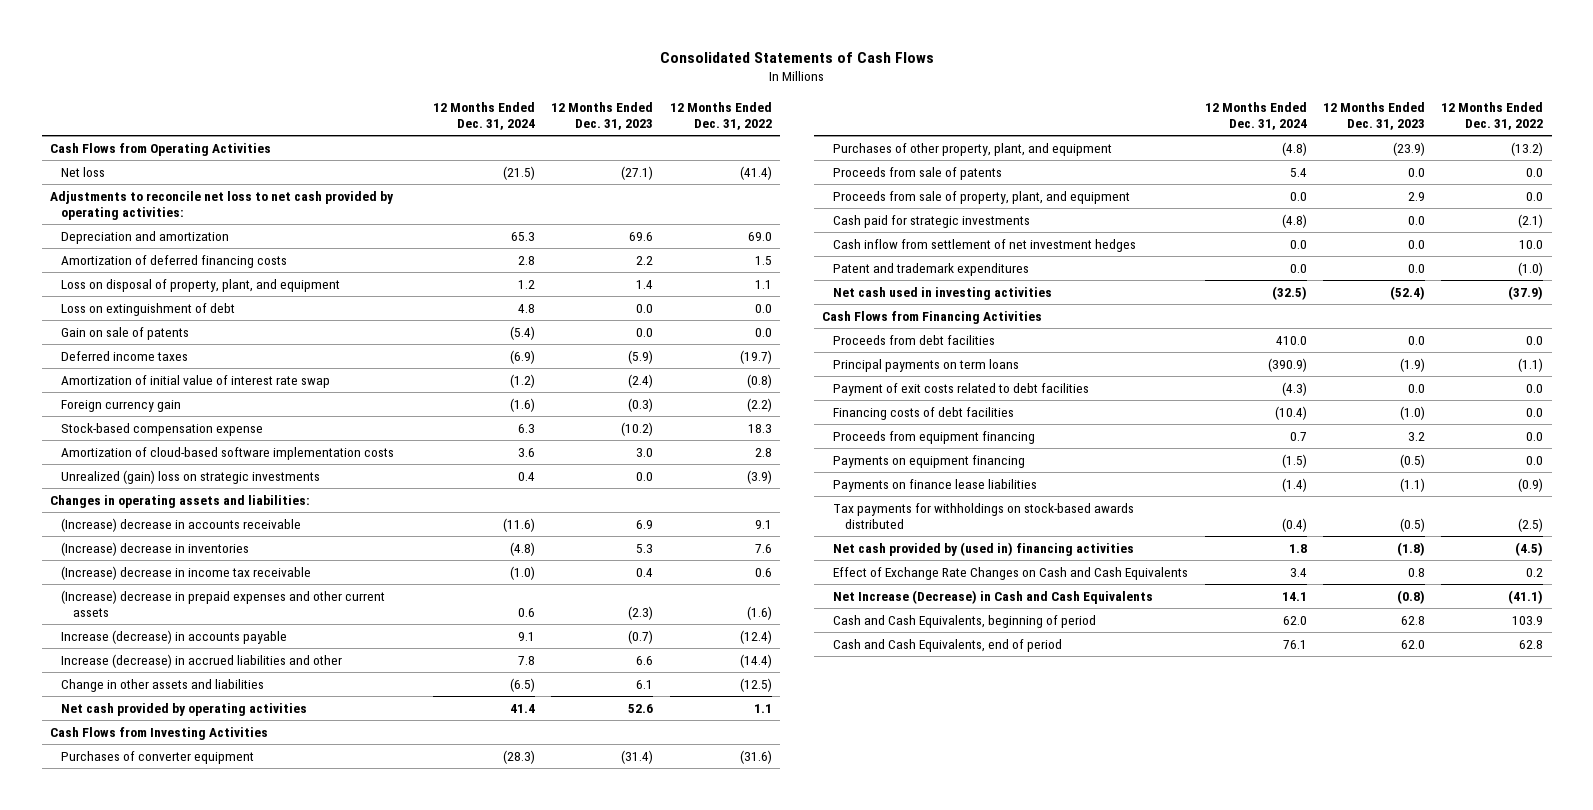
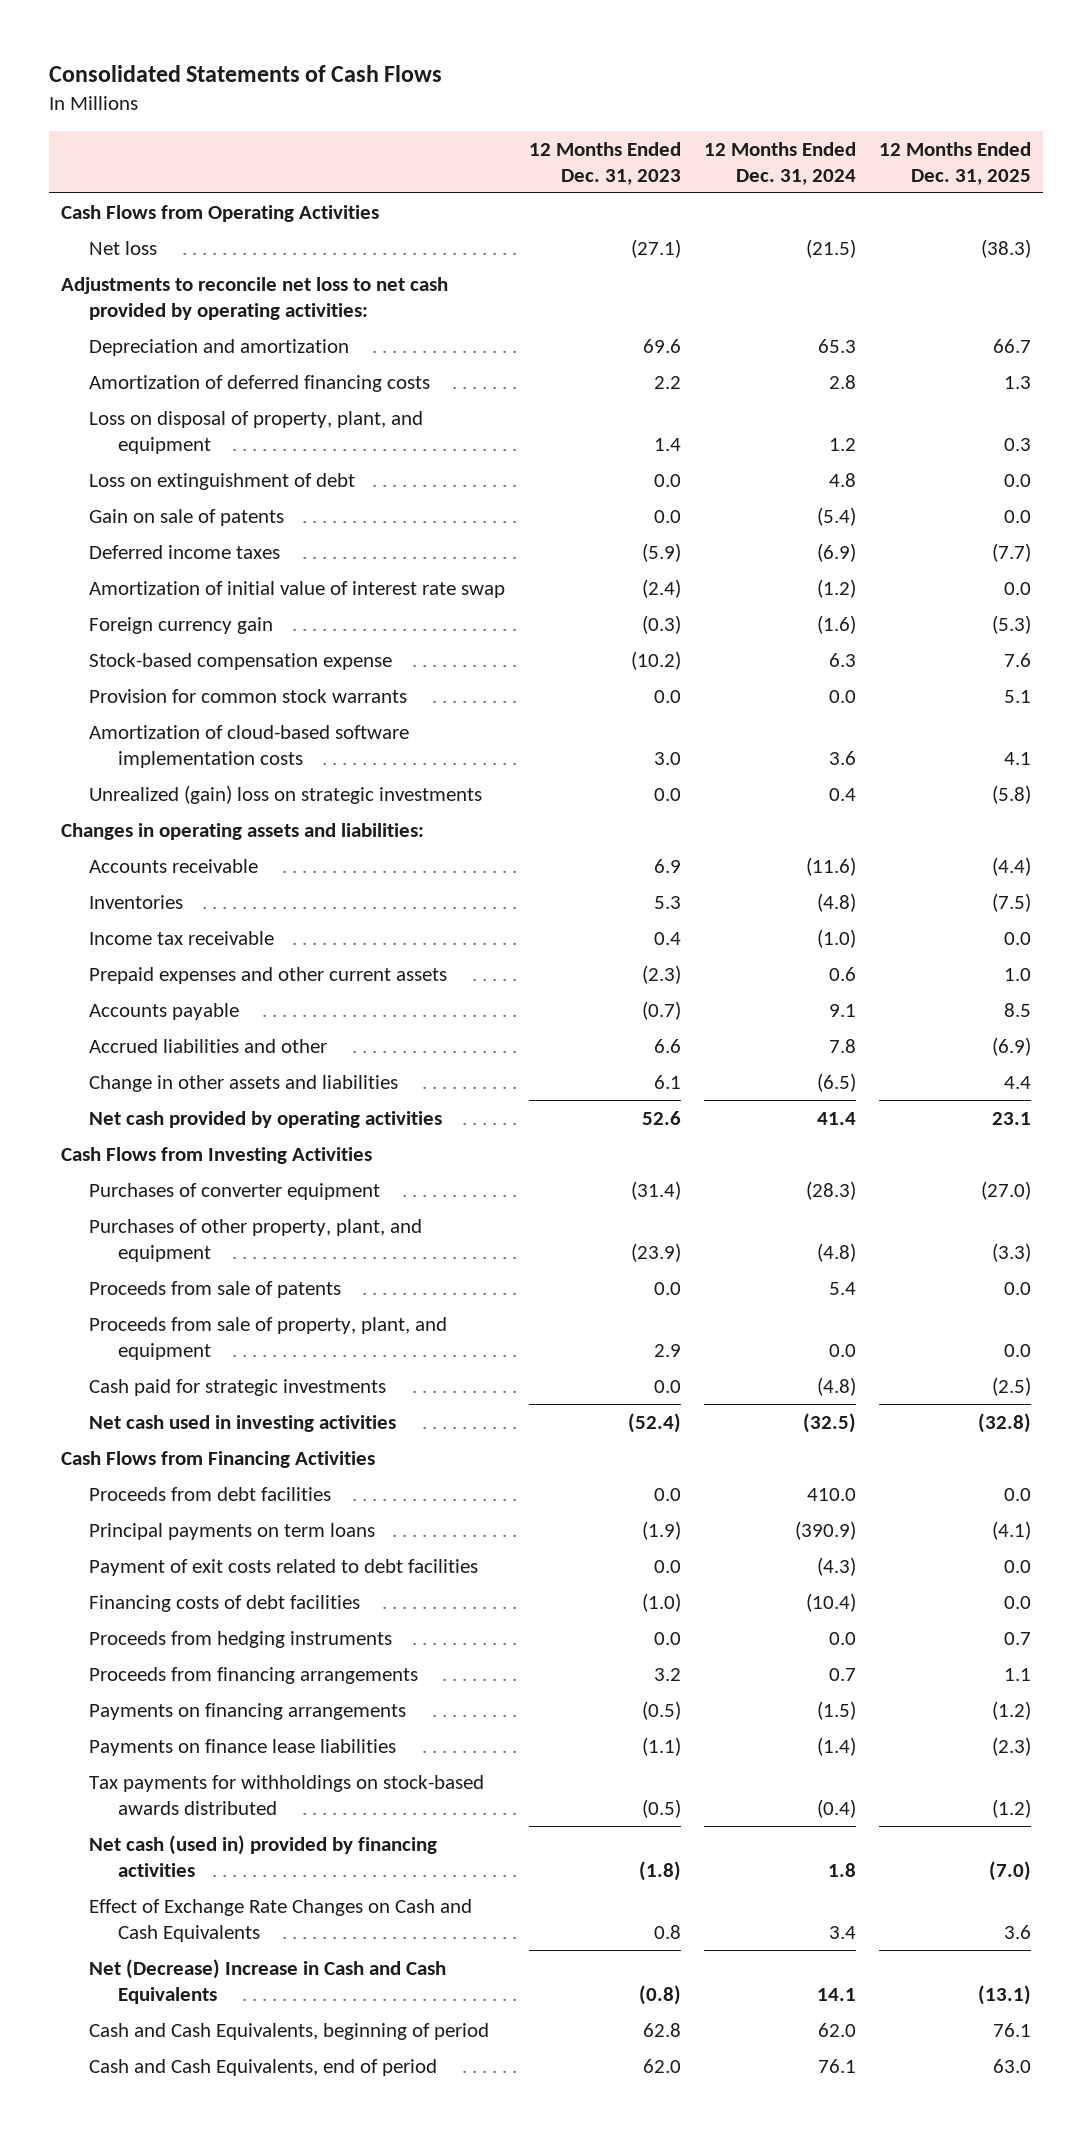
- | 12 Months Ended Dec. 31, 2024 | 12 Months Ended Dec. 31, 2023 | 12 Months Ended Dec. 31, 2022
+ | 12 Months Ended Dec. 31, 2023 | 12 Months Ended Dec. 31, 2024 | 12 Months Ended Dec. 31, 2025
+ Provision for common stock warrants | 0.0 | 0.0 | 5.1
- (Increase) decrease in accounts receivable | (11.6) | 6.9 | 9.1
- (Increase) decrease in inventories | (4.8) | 5.3 | 7.6
- (Increase) decrease in income tax receivable | (1.0) | 0.4 | 0.6
- (Increase) decrease in prepaid expenses and other current assets | 0.6 | (2.3) | (1.6)
- Increase (decrease) in accounts payable | 9.1 | (0.7) | (12.4)
- Increase (decrease) in accrued liabilities and other | 7.8 | 6.6 | (14.4)
+ Accounts receivable | 6.9 | (11.6) | (4.4)
+ Inventories | 5.3 | (4.8) | (7.5)
+ Income tax receivable | 0.4 | (1.0) | 0.0
+ Prepaid expenses and other current assets | (2.3) | 0.6 | 1.0
+ Accounts payable | (0.7) | 9.1 | 8.5
+ Accrued liabilities and other | 6.6 | 7.8 | (6.9)
- Cash inflow from settlement of net investment hedges | 0.0 | 0.0 | 10.0
- Patent and trademark expenditures | 0.0 | 0.0 | (1.0)
- Proceeds from equipment financing | 0.7 | 3.2 | 0.0
- Payments on equipment financing | (1.5) | (0.5) | 0.0
+ Proceeds from hedging instruments | 0.0 | 0.0 | 0.7
+ Proceeds from financing arrangements | 3.2 | 0.7 | 1.1
+ Payments on financing arrangements | (0.5) | (1.5) | (1.2)
- Net cash provided by (used in) financing activities | 1.8 | (1.8) | (4.5)
+ Net cash (used in) provided by financing activities | (1.8) | 1.8 | (7.0)
- Net Increase (Decrease) in Cash and Cash Equivalents | 14.1 | (0.8) | (41.1)
+ Net (Decrease) Increase in Cash and Cash Equivalents | (0.8) | 14.1 | (13.1)

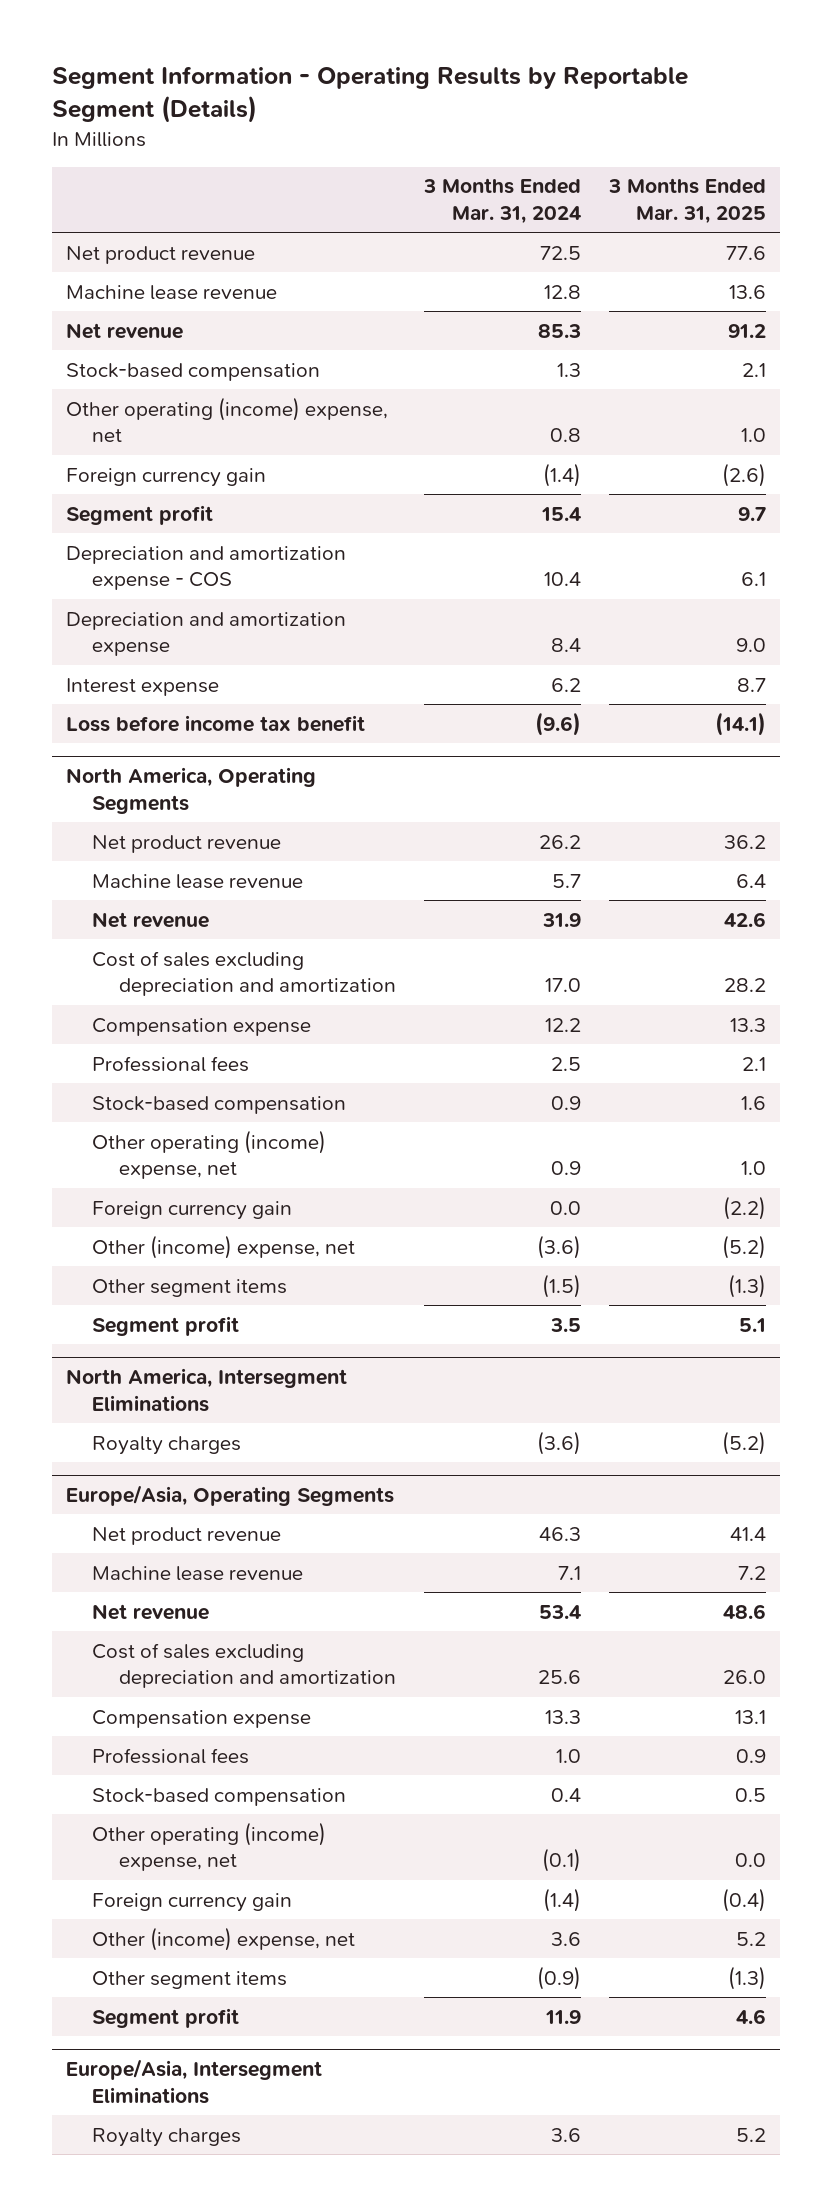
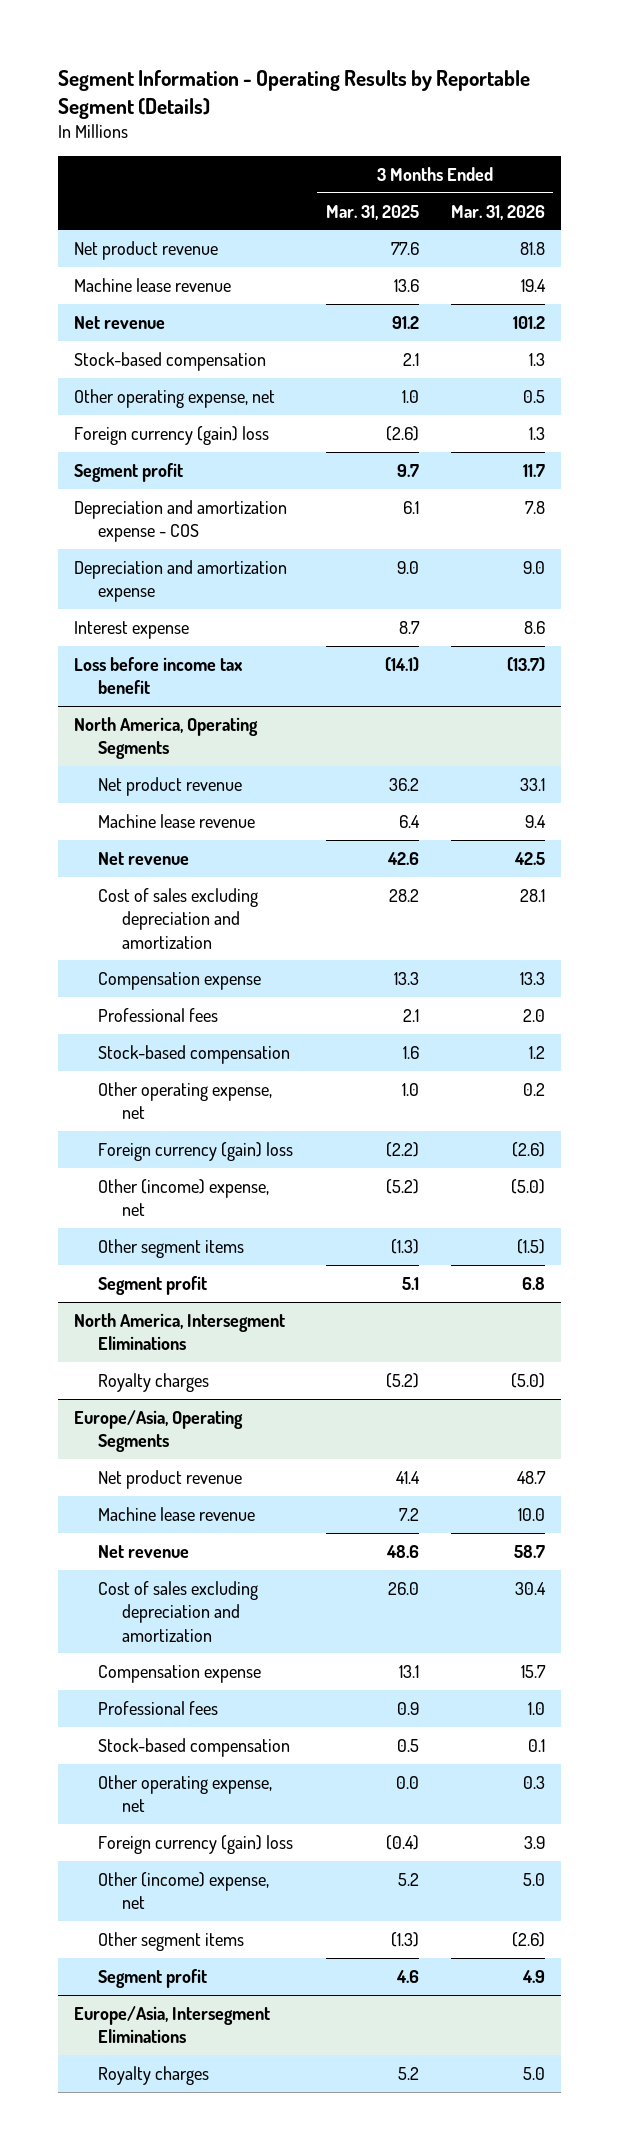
- | 3 Months Ended Mar. 31, 2024 | 3 Months Ended Mar. 31, 2025
+ | 3 Months Ended Mar. 31, 2025 | 3 Months Ended Mar. 31, 2026
- Other operating (income) expense, net | 0.8 | 1.0
- Foreign currency gain | (1.4) | (2.6)
+ Other operating expense, net | 1.0 | 0.5
+ Foreign currency (gain) loss | (2.6) | 1.3
@ North America, Operating Segments
- Other operating (income) expense, net | 0.9 | 1.0
- Foreign currency gain | 0.0 | (2.2)
+ Other operating expense, net | 1.0 | 0.2
+ Foreign currency (gain) loss | (2.2) | (2.6)
@ Europe/Asia, Operating Segments
- Other operating (income) expense, net | (0.1) | 0.0
- Foreign currency gain | (1.4) | (0.4)
+ Other operating expense, net | 0.0 | 0.3
+ Foreign currency (gain) loss | (0.4) | 3.9

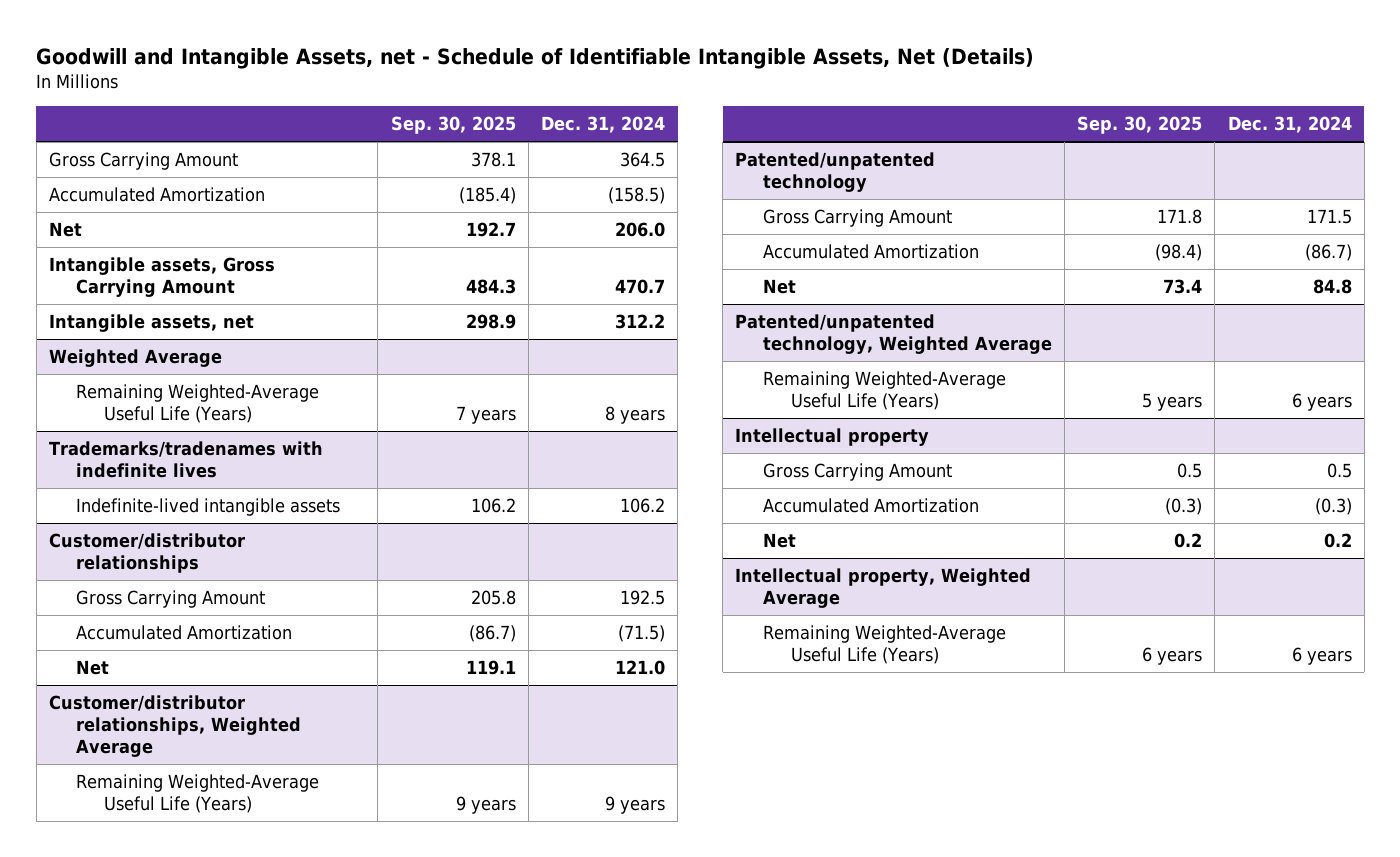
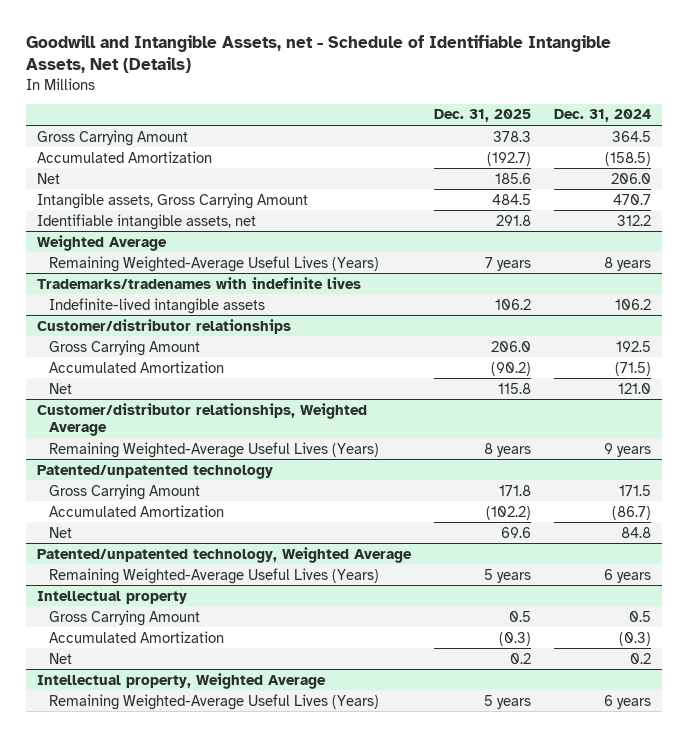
- | Sep. 30, 2025 | Dec. 31, 2024
+ | Dec. 31, 2025 | Dec. 31, 2024
- Intangible assets, net | 298.9 | 312.2
+ Identifiable intangible assets, net | 291.8 | 312.2
@ Weighted Average
- Remaining Weighted-Average Useful Life (Years) | 7 years | 8 years
+ Remaining Weighted-Average Useful Lives (Years) | 7 years | 8 years
@ Customer/distributor relationships, Weighted Average
- Remaining Weighted-Average Useful Life (Years) | 9 years | 9 years
+ Remaining Weighted-Average Useful Lives (Years) | 8 years | 9 years
@ Patented/unpatented technology, Weighted Average
- Remaining Weighted-Average Useful Life (Years) | 5 years | 6 years
+ Remaining Weighted-Average Useful Lives (Years) | 5 years | 6 years
@ Intellectual property, Weighted Average
- Remaining Weighted-Average Useful Life (Years) | 6 years | 6 years
+ Remaining Weighted-Average Useful Lives (Years) | 5 years | 6 years

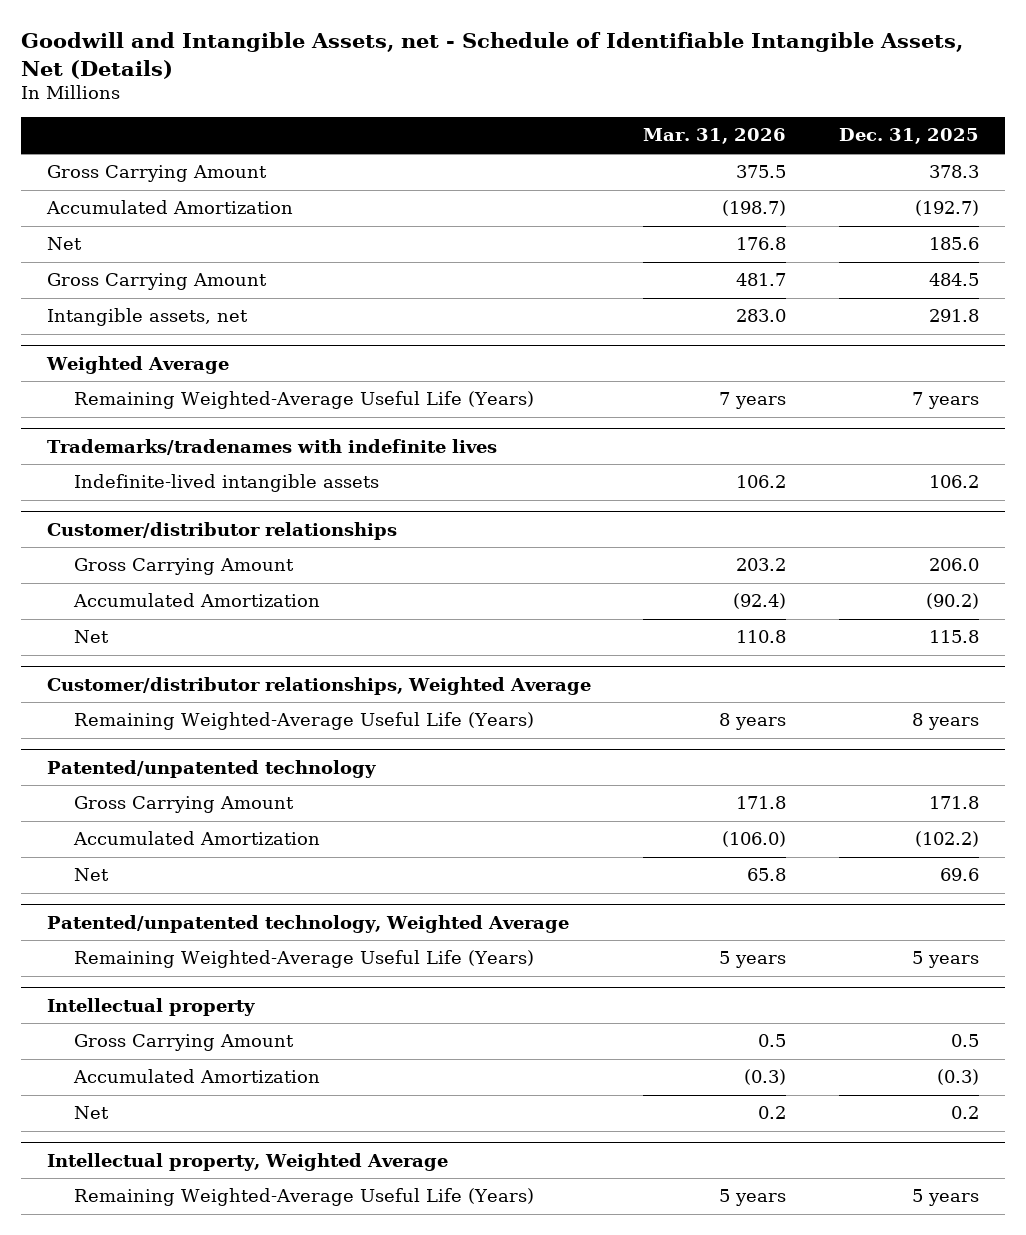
- | Dec. 31, 2025 | Dec. 31, 2024
+ | Mar. 31, 2026 | Dec. 31, 2025
- Intangible assets, Gross Carrying Amount | 484.5 | 470.7
- Identifiable intangible assets, net | 291.8 | 312.2
+ Gross Carrying Amount | 481.7 | 484.5
+ Intangible assets, net | 283.0 | 291.8
@ Weighted Average
- Remaining Weighted-Average Useful Lives (Years) | 7 years | 8 years
+ Remaining Weighted-Average Useful Life (Years) | 7 years | 7 years
@ Customer/distributor relationships, Weighted Average
- Remaining Weighted-Average Useful Lives (Years) | 8 years | 9 years
+ Remaining Weighted-Average Useful Life (Years) | 8 years | 8 years
@ Patented/unpatented technology, Weighted Average
- Remaining Weighted-Average Useful Lives (Years) | 5 years | 6 years
+ Remaining Weighted-Average Useful Life (Years) | 5 years | 5 years
@ Intellectual property, Weighted Average
- Remaining Weighted-Average Useful Lives (Years) | 5 years | 6 years
+ Remaining Weighted-Average Useful Life (Years) | 5 years | 5 years

